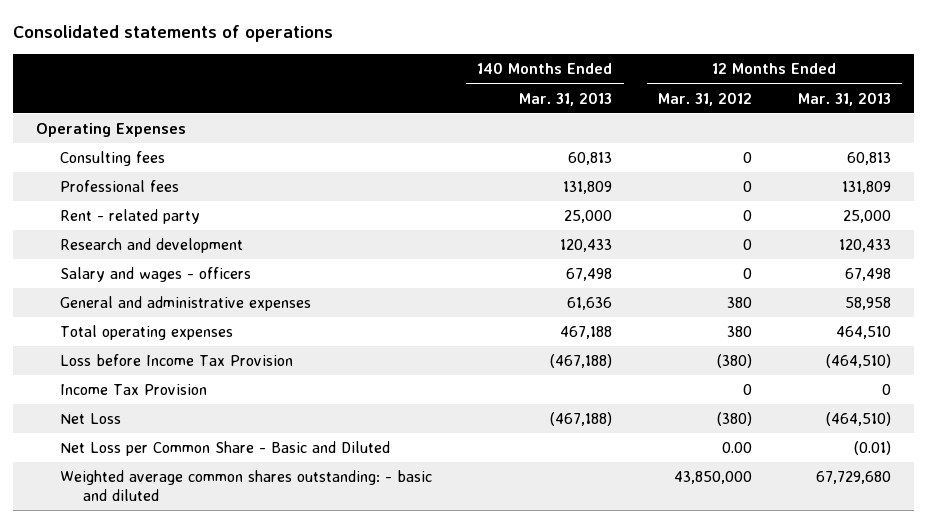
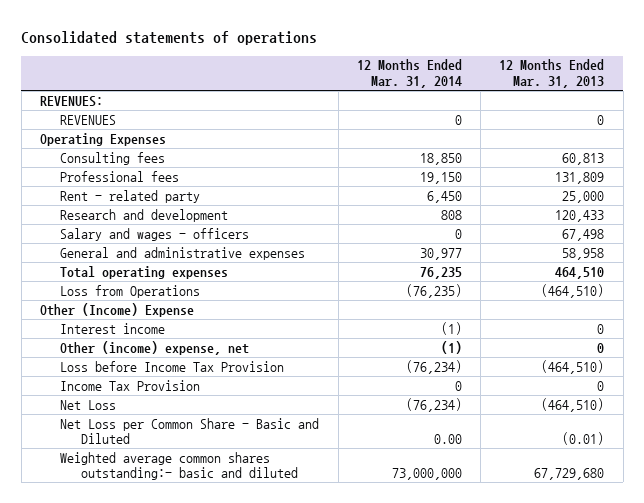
- | 140 Months Ended Mar. 31, 2013 | 12 Months Ended Mar. 31, 2012 | 12 Months Ended Mar. 31, 2013
+ | 12 Months Ended Mar. 31, 2014 | 12 Months Ended Mar. 31, 2013
+ REVENUES:
+ REVENUES | 0 | 0
+ Loss from Operations | (76,235) | (464,510)
+ Other (Income) Expense
+ Interest income | (1) | 0
+ Other (income) expense, net | (1) | 0
- Weighted average common shares outstanding: - basic and diluted | | 43,850,000 | 67,729,680
+ Weighted average common shares outstanding:- basic and diluted | 73,000,000 | 67,729,680

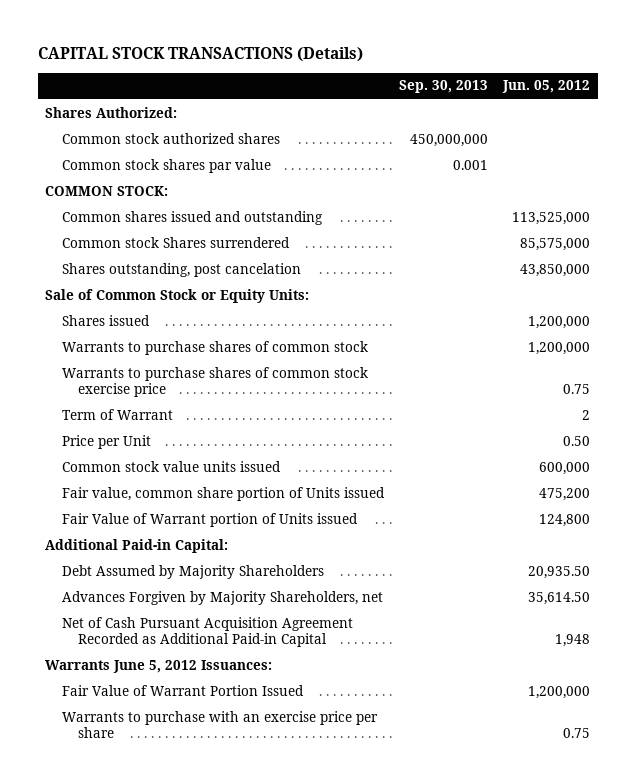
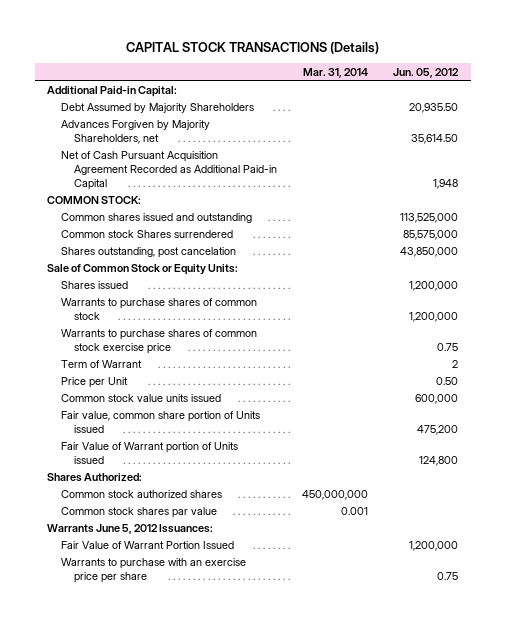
- | Sep. 30, 2013 | Jun. 05, 2012
+ | Mar. 31, 2014 | Jun. 05, 2012
moved up: Additional Paid-in Capital:
moved up: Debt Assumed by Majority Shareholders | | 20,935.50
moved up: Advances Forgiven by Majority Shareholders, net | | 35,614.50
moved up: Net of Cash Pursuant Acquisition Agreement Recorded as Additional Paid-in Capital | | 1,948
moved down: Shares Authorized:
moved down: Common stock authorized shares | 450,000,000 |
moved down: Common stock shares par value | 0.001 |

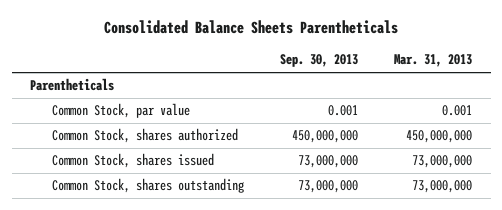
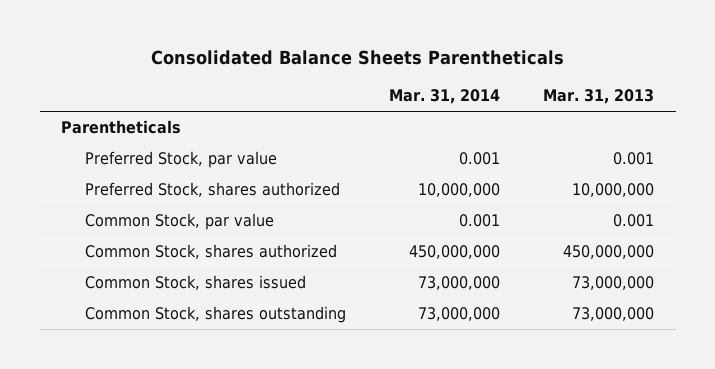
- | Sep. 30, 2013 | Mar. 31, 2013
+ | Mar. 31, 2014 | Mar. 31, 2013
+ Preferred Stock, par value | 0.001 | 0.001
+ Preferred Stock, shares authorized | 10,000,000 | 10,000,000

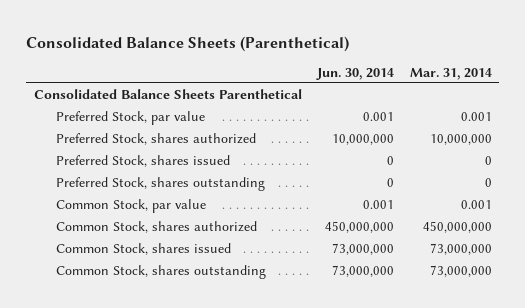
- Consolidated Balance Sheets Parentheticals
+ Consolidated Balance Sheets (Parenthetical)
- | Mar. 31, 2014 | Mar. 31, 2013
+ | Jun. 30, 2014 | Mar. 31, 2014
- Parentheticals
+ Consolidated Balance Sheets Parenthetical
+ Preferred Stock, shares issued | 0 | 0
+ Preferred Stock, shares outstanding | 0 | 0

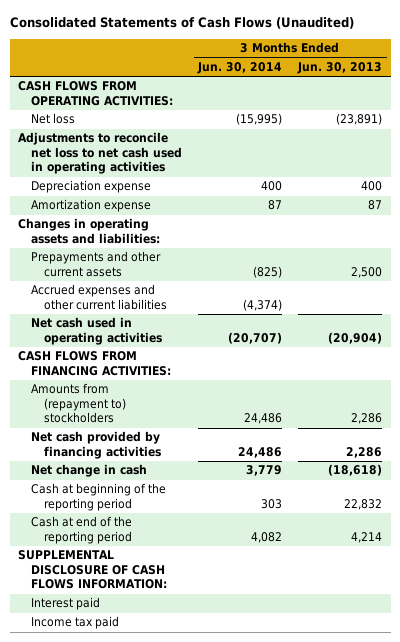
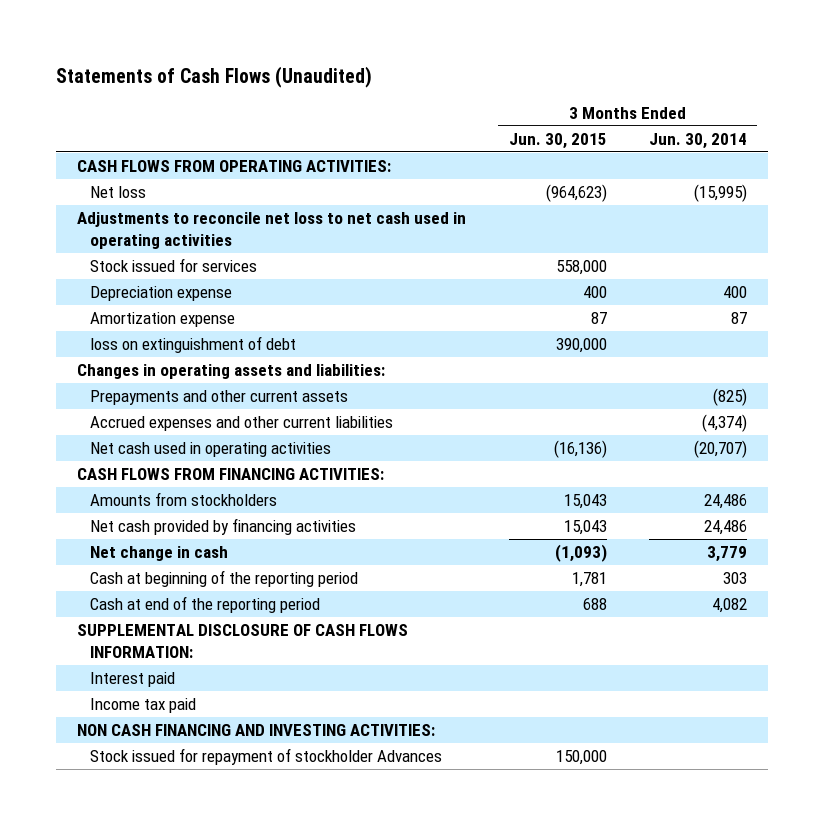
- Consolidated Statements of Cash Flows (Unaudited)
+ Statements of Cash Flows (Unaudited)
- | 3 Months Ended Jun. 30, 2014 | 3 Months Ended Jun. 30, 2013
+ | 3 Months Ended Jun. 30, 2015 | 3 Months Ended Jun. 30, 2014
+ Stock issued for services | 558,000 |
+ loss on extinguishment of debt | 390,000 |
- Amounts from (repayment to) stockholders | 24,486 | 2,286
+ Amounts from stockholders | 15,043 | 24,486
+ NON CASH FINANCING AND INVESTING ACTIVITIES:
+ Stock issued for repayment of stockholder Advances | 150,000 |

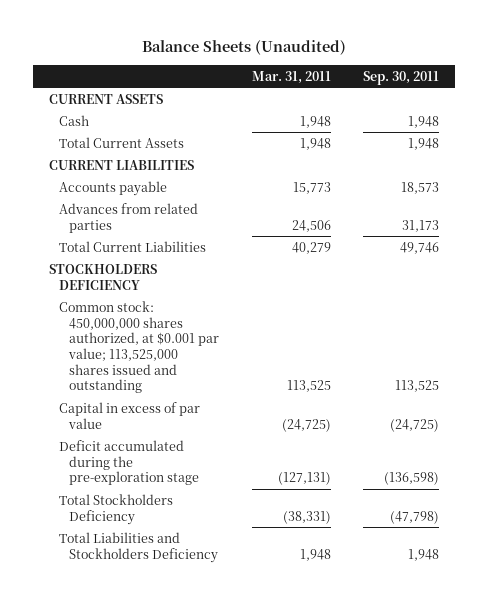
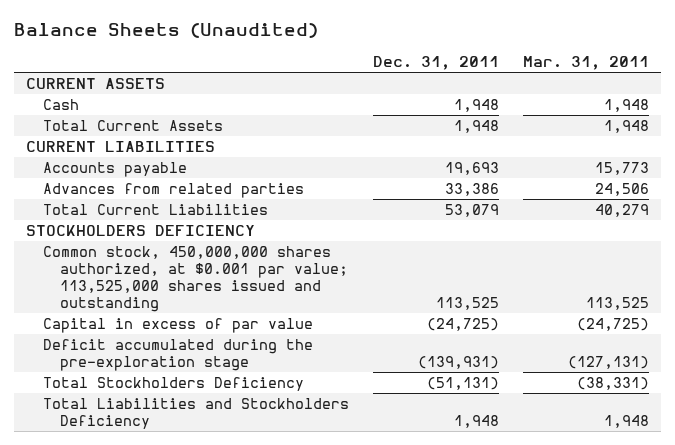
- | Mar. 31, 2011 | Sep. 30, 2011
+ | Dec. 31, 2011 | Mar. 31, 2011
- Common stock: 450,000,000 shares authorized, at $0.001 par value; 113,525,000 shares issued and outstanding | 113,525 | 113,525
+ Common stock, 450,000,000 shares authorized, at $0.001 par value; 113,525,000 shares issued and outstanding | 113,525 | 113,525

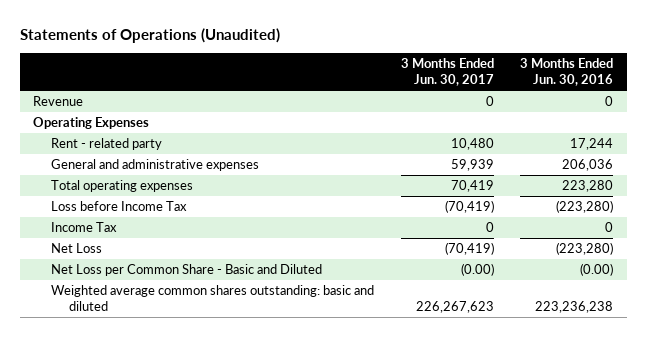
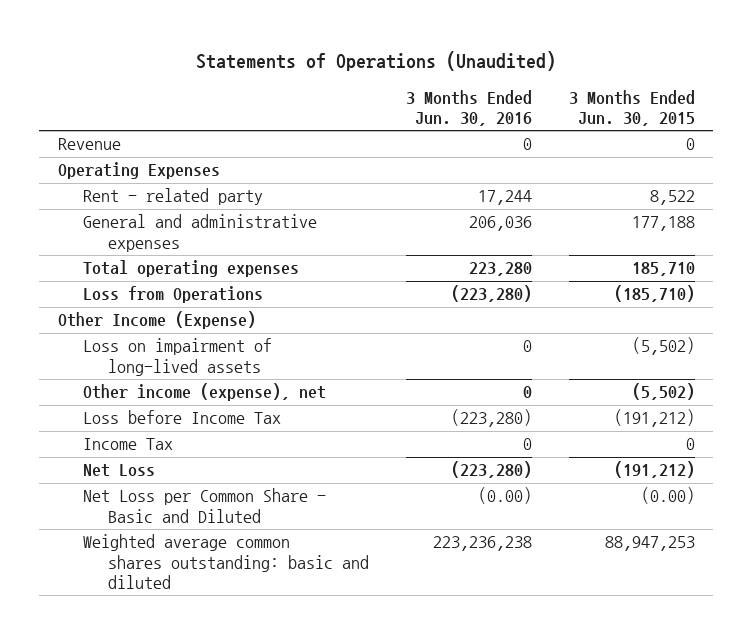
- | 3 Months Ended Jun. 30, 2017 | 3 Months Ended Jun. 30, 2016
+ | 3 Months Ended Jun. 30, 2016 | 3 Months Ended Jun. 30, 2015
+ Loss from Operations | (223,280) | (185,710)
+ Other Income (Expense)
+ Loss on impairment of long-lived assets | 0 | (5,502)
+ Other income (expense), net | 0 | (5,502)

